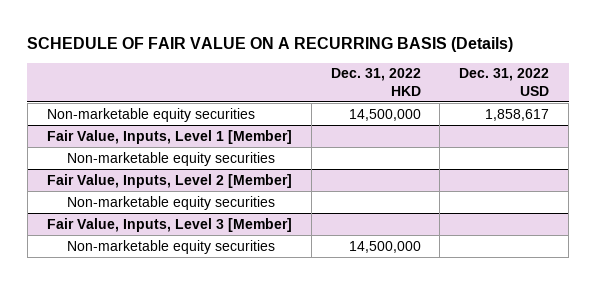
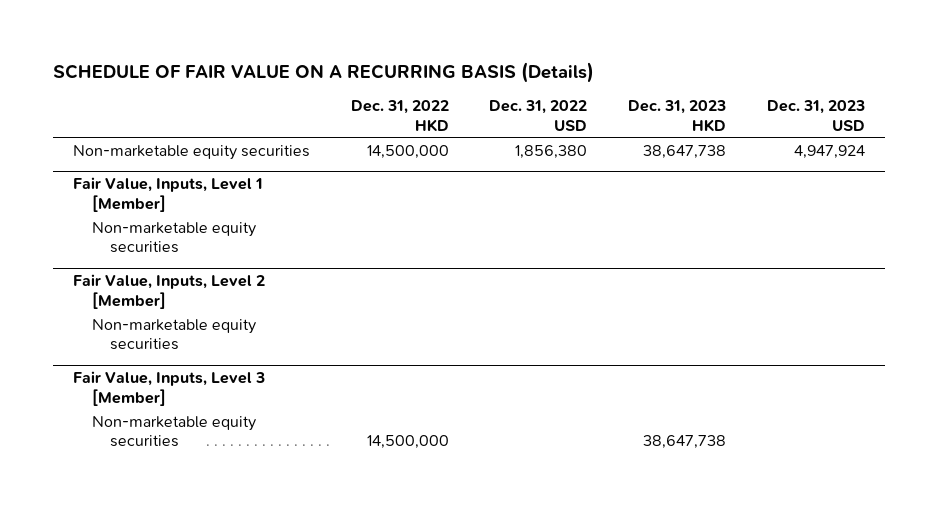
- | Dec. 31, 2022 HKD | Dec. 31, 2022 USD
+ | Dec. 31, 2022 HKD | Dec. 31, 2022 USD | Dec. 31, 2023 HKD | Dec. 31, 2023 USD
- Non-marketable equity securities | 14,500,000 | 1,858,617
+ Non-marketable equity securities | 14,500,000 | 1,856,380 | 38,647,738 | 4,947,924

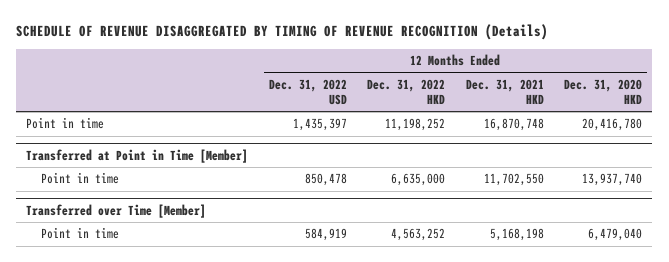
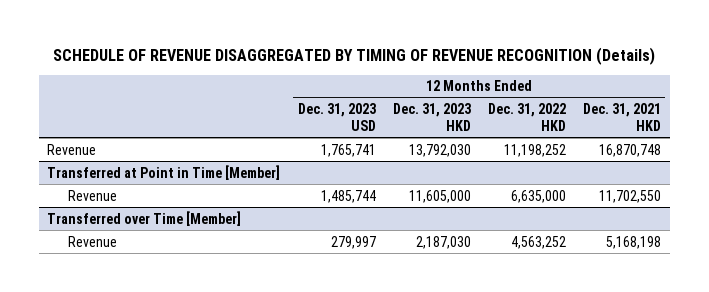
- | 12 Months Ended Dec. 31, 2022 USD | 12 Months Ended Dec. 31, 2022 HKD | 12 Months Ended Dec. 31, 2021 HKD | 12 Months Ended Dec. 31, 2020 HKD
+ | 12 Months Ended Dec. 31, 2023 USD | 12 Months Ended Dec. 31, 2023 HKD | 12 Months Ended Dec. 31, 2022 HKD | 12 Months Ended Dec. 31, 2021 HKD
- Point in time | 1,435,397 | 11,198,252 | 16,870,748 | 20,416,780
+ Revenue | 1,765,741 | 13,792,030 | 11,198,252 | 16,870,748
@ Transferred at Point in Time [Member]
- Point in time | 850,478 | 6,635,000 | 11,702,550 | 13,937,740
+ Revenue | 1,485,744 | 11,605,000 | 6,635,000 | 11,702,550
@ Transferred over Time [Member]
- Point in time | 584,919 | 4,563,252 | 5,168,198 | 6,479,040
+ Revenue | 279,997 | 2,187,030 | 4,563,252 | 5,168,198

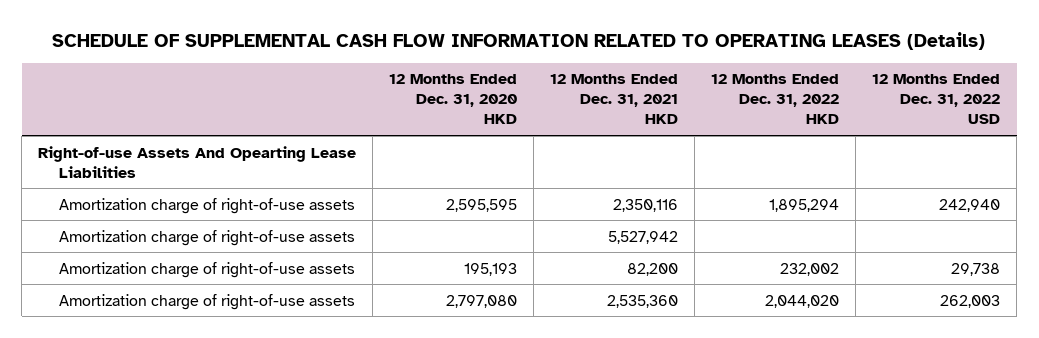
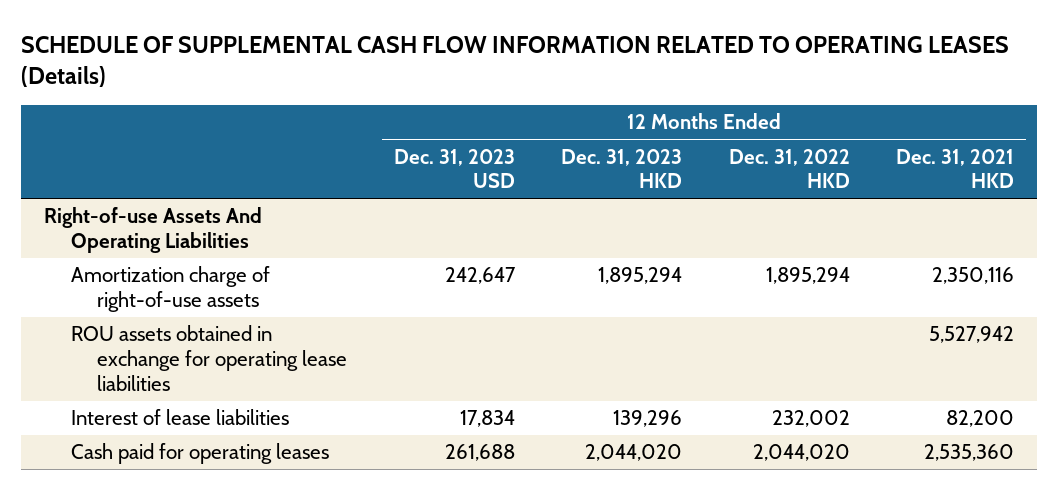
- | 12 Months Ended Dec. 31, 2020 HKD | 12 Months Ended Dec. 31, 2021 HKD | 12 Months Ended Dec. 31, 2022 HKD | 12 Months Ended Dec. 31, 2022 USD
+ | 12 Months Ended Dec. 31, 2023 USD | 12 Months Ended Dec. 31, 2023 HKD | 12 Months Ended Dec. 31, 2022 HKD | 12 Months Ended Dec. 31, 2021 HKD
- Right-of-use Assets And Opearting Lease Liabilities
+ Right-of-use Assets And Operating Liabilities
- Amortization charge of right-of-use assets | | 5,527,942 | |
- Amortization charge of right-of-use assets | 195,193 | 82,200 | 232,002 | 29,738
- Amortization charge of right-of-use assets | 2,797,080 | 2,535,360 | 2,044,020 | 262,003
+ ROU assets obtained in exchange for operating lease liabilities | | | | 5,527,942
+ Interest of lease liabilities | 17,834 | 139,296 | 232,002 | 82,200
+ Cash paid for operating leases | 261,688 | 2,044,020 | 2,044,020 | 2,535,360

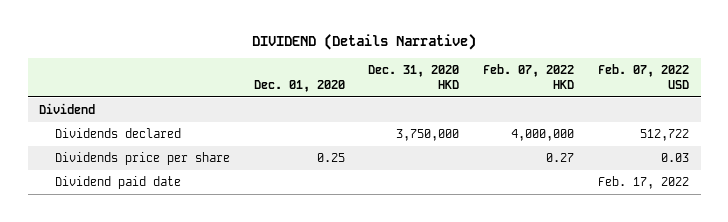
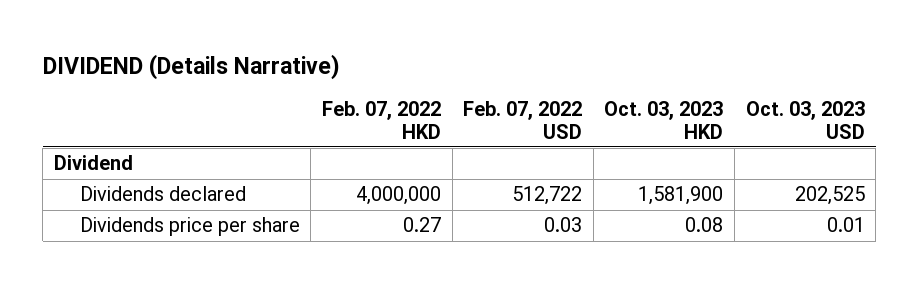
- | Dec. 01, 2020 | Dec. 31, 2020 HKD | Feb. 07, 2022 HKD | Feb. 07, 2022 USD
+ | Feb. 07, 2022 HKD | Feb. 07, 2022 USD | Oct. 03, 2023 HKD | Oct. 03, 2023 USD
- Dividend paid date | | | | Feb. 17, 2022

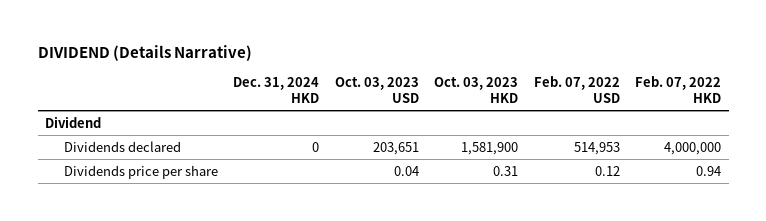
- | Feb. 07, 2022 HKD | Feb. 07, 2022 USD | Oct. 03, 2023 HKD | Oct. 03, 2023 USD
+ | Dec. 31, 2024 HKD | Oct. 03, 2023 USD | Oct. 03, 2023 HKD | Feb. 07, 2022 USD | Feb. 07, 2022 HKD
- Dividends declared | 4,000,000 | 512,722 | 1,581,900 | 202,525
- Dividends price per share | 0.27 | 0.03 | 0.08 | 0.01
+ Dividends declared | 0 | 203,651 | 1,581,900 | 514,953 | 4,000,000
+ Dividends price per share | | 0.04 | 0.31 | 0.12 | 0.94

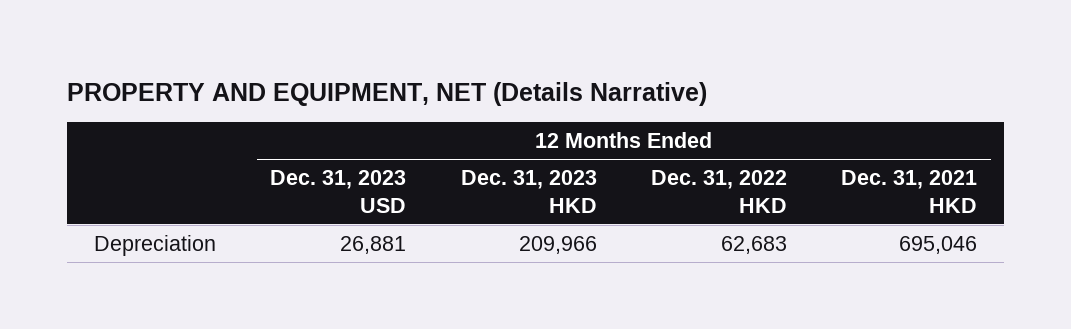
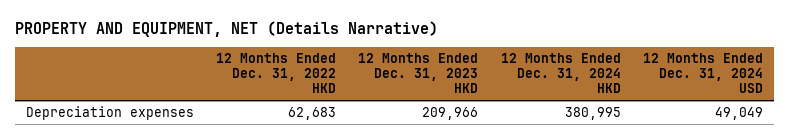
- | 12 Months Ended Dec. 31, 2023 USD | 12 Months Ended Dec. 31, 2023 HKD | 12 Months Ended Dec. 31, 2022 HKD | 12 Months Ended Dec. 31, 2021 HKD
+ | 12 Months Ended Dec. 31, 2022 HKD | 12 Months Ended Dec. 31, 2023 HKD | 12 Months Ended Dec. 31, 2024 HKD | 12 Months Ended Dec. 31, 2024 USD
- Depreciation | 26,881 | 209,966 | 62,683 | 695,046
+ Depreciation expenses | 62,683 | 209,966 | 380,995 | 49,049

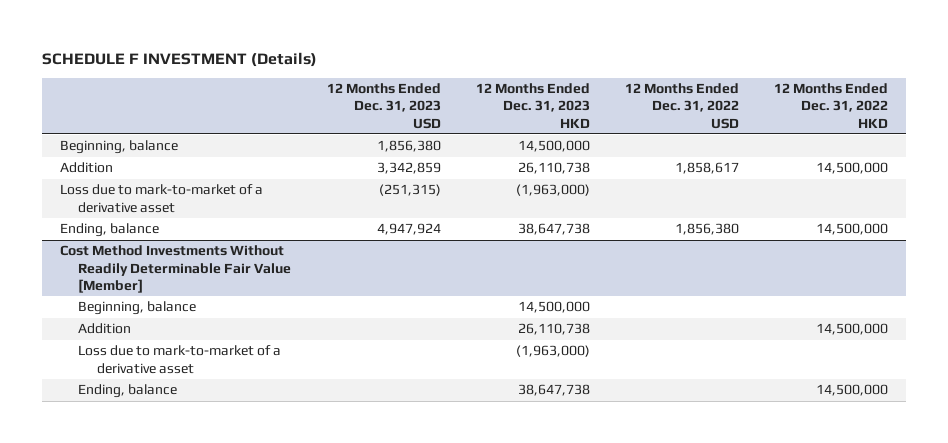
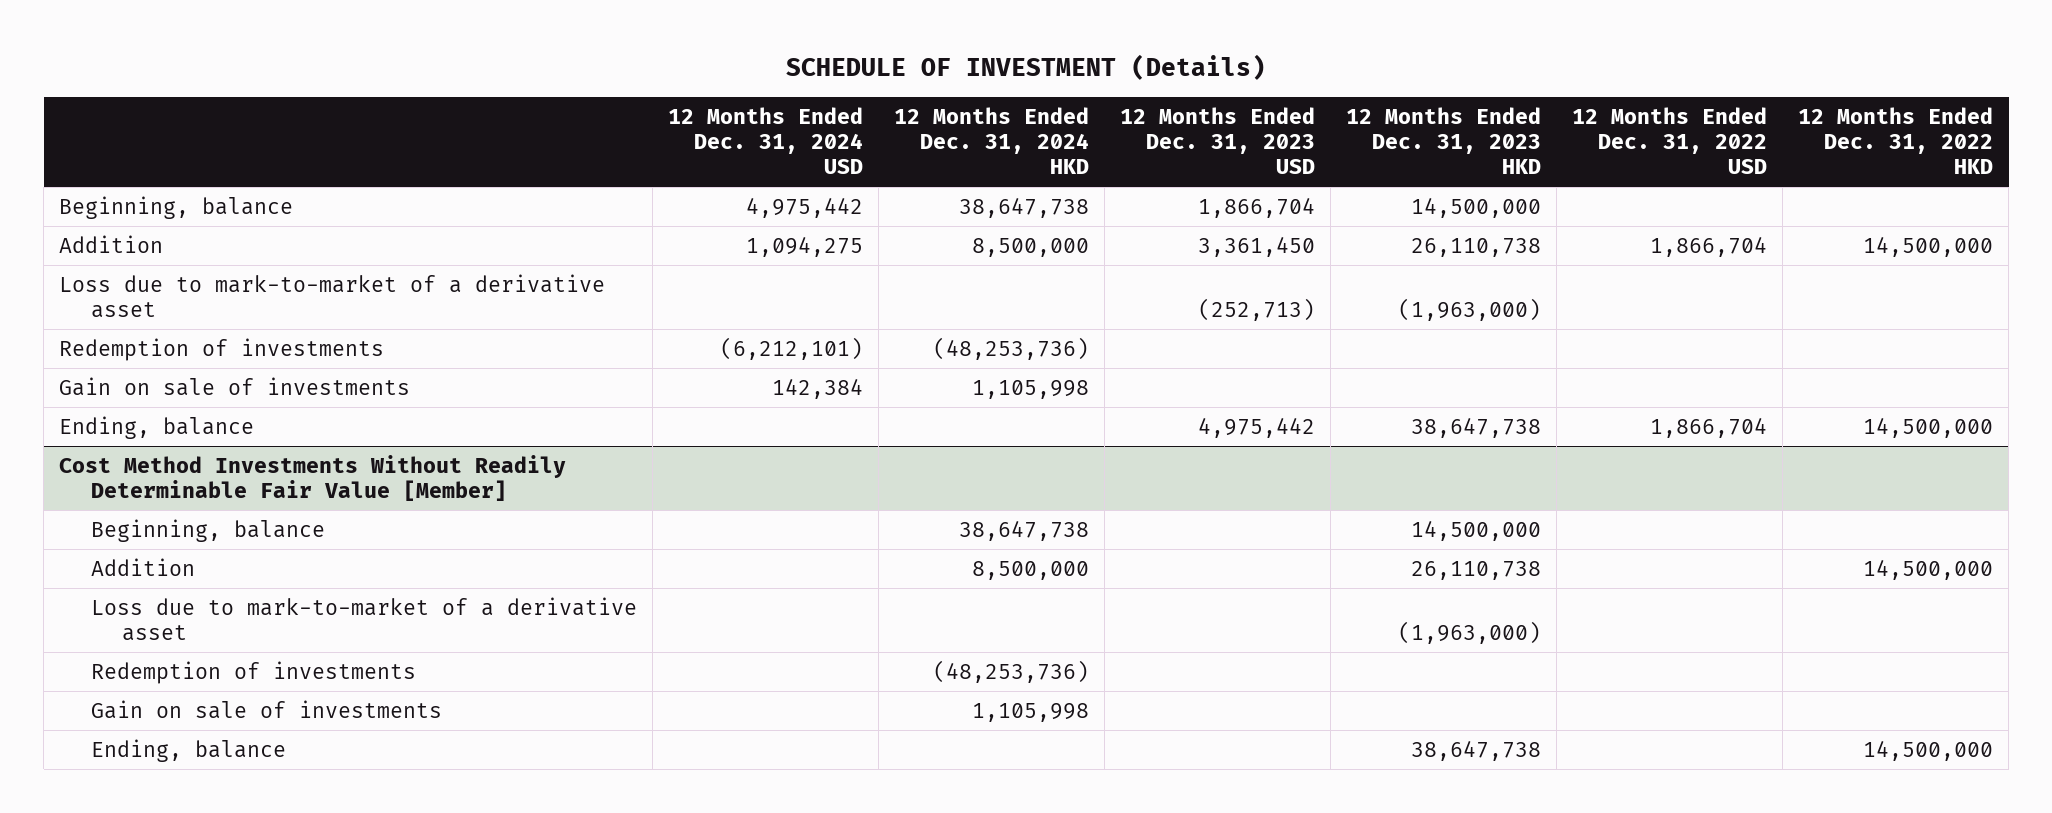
- SCHEDULE F INVESTMENT (Details)
+ SCHEDULE OF INVESTMENT (Details)
- | 12 Months Ended Dec. 31, 2023 USD | 12 Months Ended Dec. 31, 2023 HKD | 12 Months Ended Dec. 31, 2022 USD | 12 Months Ended Dec. 31, 2022 HKD
+ | 12 Months Ended Dec. 31, 2024 USD | 12 Months Ended Dec. 31, 2024 HKD | 12 Months Ended Dec. 31, 2023 USD | 12 Months Ended Dec. 31, 2023 HKD | 12 Months Ended Dec. 31, 2022 USD | 12 Months Ended Dec. 31, 2022 HKD
- Beginning, balance | 1,856,380 | 14,500,000 | |
- Addition | 3,342,859 | 26,110,738 | 1,858,617 | 14,500,000
- Loss due to mark-to-market of a derivative asset | (251,315) | (1,963,000) | |
- Ending, balance | 4,947,924 | 38,647,738 | 1,856,380 | 14,500,000
+ Beginning, balance | 4,975,442 | 38,647,738 | 1,866,704 | 14,500,000 | |
+ Addition | 1,094,275 | 8,500,000 | 3,361,450 | 26,110,738 | 1,866,704 | 14,500,000
+ Loss due to mark-to-market of a derivative asset | | | (252,713) | (1,963,000) | |
+ Redemption of investments | (6,212,101) | (48,253,736) | | | |
+ Gain on sale of investments | 142,384 | 1,105,998 | | | |
+ Ending, balance | | | 4,975,442 | 38,647,738 | 1,866,704 | 14,500,000
@ Cost Method Investments Without Readily Determinable Fair Value [Member]
+ Redemption of investments | | (48,253,736) | | | |
+ Gain on sale of investments | | 1,105,998 | | | |

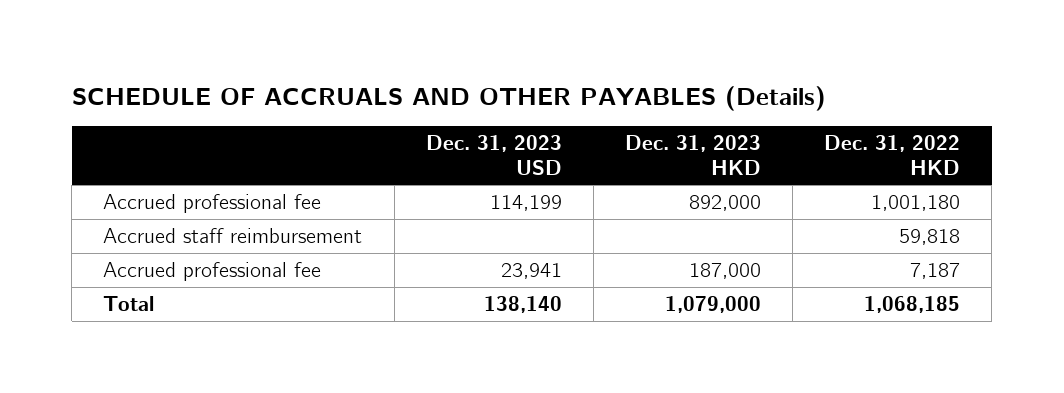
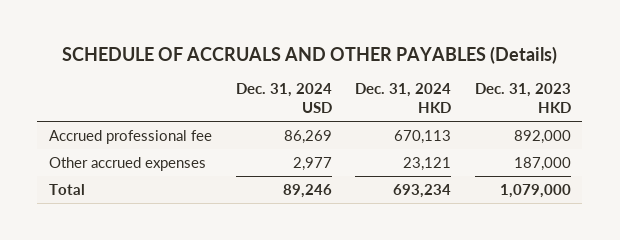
- | Dec. 31, 2023 USD | Dec. 31, 2023 HKD | Dec. 31, 2022 HKD
+ | Dec. 31, 2024 USD | Dec. 31, 2024 HKD | Dec. 31, 2023 HKD
- Accrued staff reimbursement | | | 59,818
- Accrued professional fee | 23,941 | 187,000 | 7,187
+ Other accrued expenses | 2,977 | 23,121 | 187,000

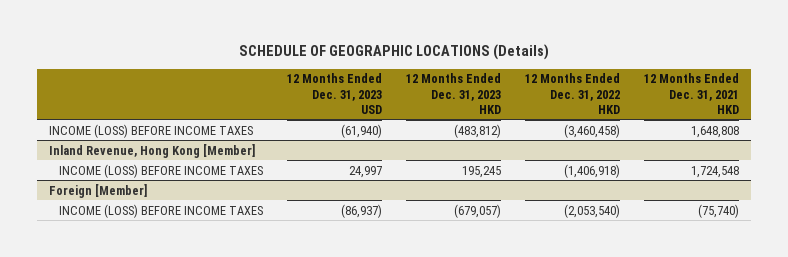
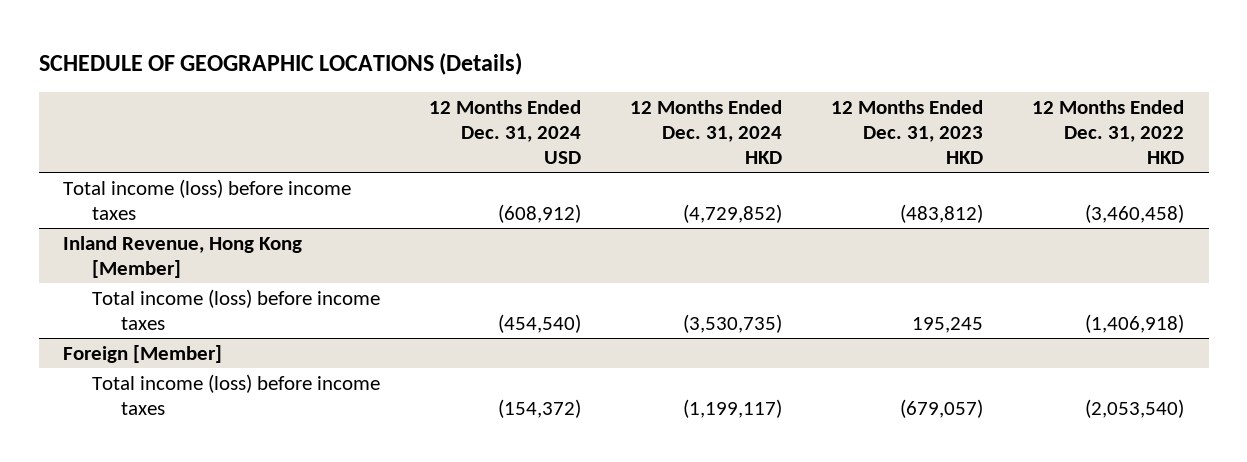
- | 12 Months Ended Dec. 31, 2023 USD | 12 Months Ended Dec. 31, 2023 HKD | 12 Months Ended Dec. 31, 2022 HKD | 12 Months Ended Dec. 31, 2021 HKD
+ | 12 Months Ended Dec. 31, 2024 USD | 12 Months Ended Dec. 31, 2024 HKD | 12 Months Ended Dec. 31, 2023 HKD | 12 Months Ended Dec. 31, 2022 HKD
- INCOME (LOSS) BEFORE INCOME TAXES | (61,940) | (483,812) | (3,460,458) | 1,648,808
+ Total income (loss) before income taxes | (608,912) | (4,729,852) | (483,812) | (3,460,458)
@ Inland Revenue, Hong Kong [Member]
- INCOME (LOSS) BEFORE INCOME TAXES | 24,997 | 195,245 | (1,406,918) | 1,724,548
+ Total income (loss) before income taxes | (454,540) | (3,530,735) | 195,245 | (1,406,918)
@ Foreign [Member]
- INCOME (LOSS) BEFORE INCOME TAXES | (86,937) | (679,057) | (2,053,540) | (75,740)
+ Total income (loss) before income taxes | (154,372) | (1,199,117) | (679,057) | (2,053,540)

